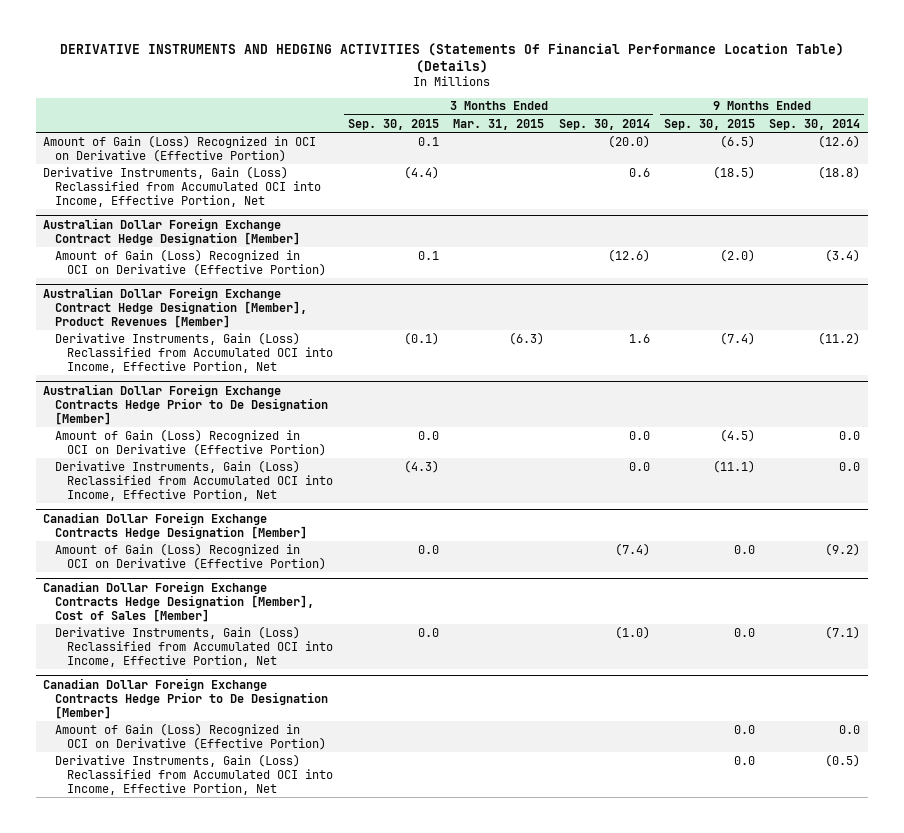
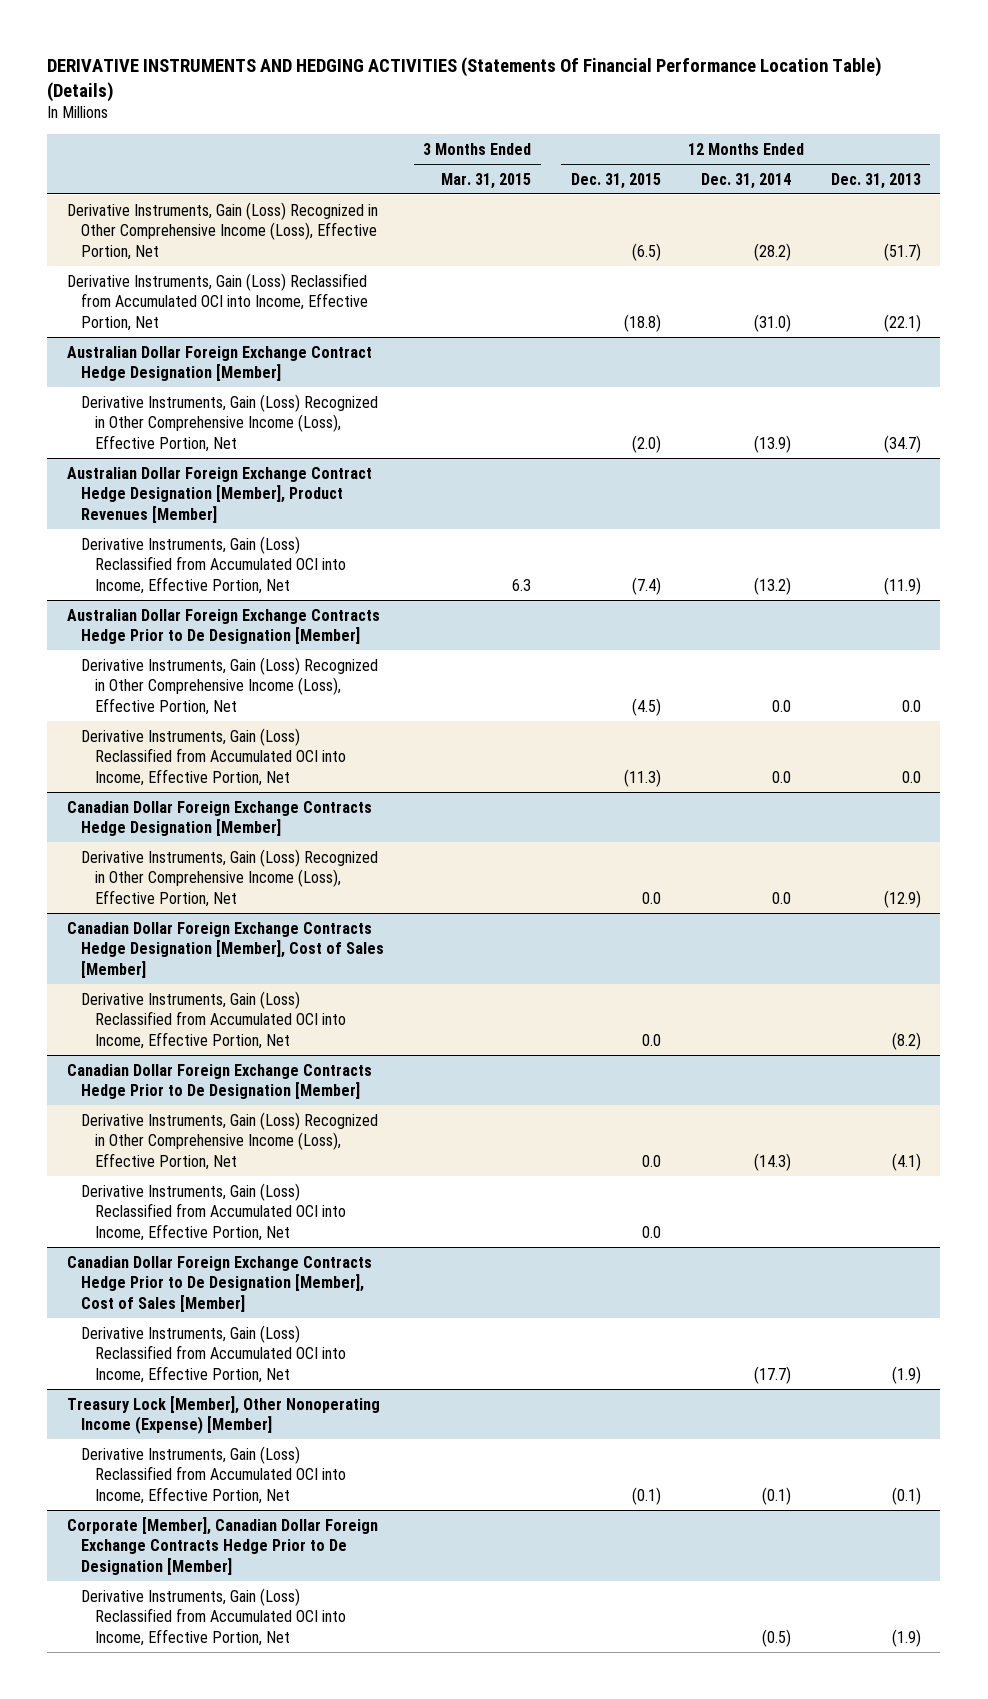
- | 3 Months Ended Sep. 30, 2015 | 3 Months Ended Mar. 31, 2015 | 3 Months Ended Sep. 30, 2014 | 9 Months Ended Sep. 30, 2015 | 9 Months Ended Sep. 30, 2014
+ | 3 Months Ended Mar. 31, 2015 | 12 Months Ended Dec. 31, 2015 | 12 Months Ended Dec. 31, 2014 | 12 Months Ended Dec. 31, 2013
- Amount of Gain (Loss) Recognized in OCI on Derivative (Effective Portion) | 0.1 | | (20.0) | (6.5) | (12.6)
+ Derivative Instruments, Gain (Loss) Recognized in Other Comprehensive Income (Loss), Effective Portion, Net | | (6.5) | (28.2) | (51.7)
@ Australian Dollar Foreign Exchange Contract Hedge Designation [Member]
- Amount of Gain (Loss) Recognized in OCI on Derivative (Effective Portion) | 0.1 | | (12.6) | (2.0) | (3.4)
+ Derivative Instruments, Gain (Loss) Recognized in Other Comprehensive Income (Loss), Effective Portion, Net | | (2.0) | (13.9) | (34.7)
@ Australian Dollar Foreign Exchange Contract Hedge Designation [Member], Product Revenues [Member]
- Derivative Instruments, Gain (Loss) Reclassified from Accumulated OCI into Income, Effective Portion, Net | (0.1) | (6.3) | 1.6 | (7.4) | (11.2)
+ Derivative Instruments, Gain (Loss) Reclassified from Accumulated OCI into Income, Effective Portion, Net | 6.3 | (7.4) | (13.2) | (11.9)
@ Australian Dollar Foreign Exchange Contracts Hedge Prior to De Designation [Member]
- Amount of Gain (Loss) Recognized in OCI on Derivative (Effective Portion) | 0.0 | | 0.0 | (4.5) | 0.0
+ Derivative Instruments, Gain (Loss) Recognized in Other Comprehensive Income (Loss), Effective Portion, Net | | (4.5) | 0.0 | 0.0
@ Canadian Dollar Foreign Exchange Contracts Hedge Designation [Member]
- Amount of Gain (Loss) Recognized in OCI on Derivative (Effective Portion) | 0.0 | | (7.4) | 0.0 | (9.2)
+ Derivative Instruments, Gain (Loss) Recognized in Other Comprehensive Income (Loss), Effective Portion, Net | | 0.0 | 0.0 | (12.9)
@ Canadian Dollar Foreign Exchange Contracts Hedge Prior to De Designation [Member]
- Amount of Gain (Loss) Recognized in OCI on Derivative (Effective Portion) | | | | 0.0 | 0.0
+ Derivative Instruments, Gain (Loss) Recognized in Other Comprehensive Income (Loss), Effective Portion, Net | | 0.0 | (14.3) | (4.1)
+ Canadian Dollar Foreign Exchange Contracts Hedge Prior to De Designation [Member], Cost of Sales [Member]
+ Derivative Instruments, Gain (Loss) Reclassified from Accumulated OCI into Income, Effective Portion, Net | | | (17.7) | (1.9)
+ Treasury Lock [Member], Other Nonoperating Income (Expense) [Member]
+ Derivative Instruments, Gain (Loss) Reclassified from Accumulated OCI into Income, Effective Portion, Net | | (0.1) | (0.1) | (0.1)
+ Corporate [Member], Canadian Dollar Foreign Exchange Contracts Hedge Prior to De Designation [Member]
+ Derivative Instruments, Gain (Loss) Reclassified from Accumulated OCI into Income, Effective Portion, Net | | | (0.5) | (1.9)

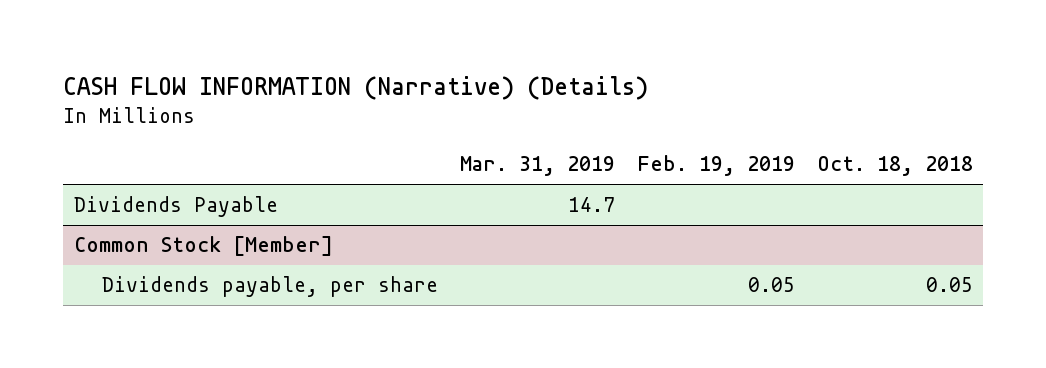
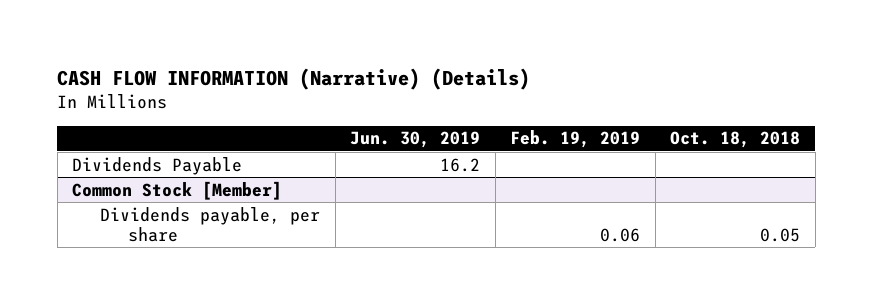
- | Mar. 31, 2019 | Feb. 19, 2019 | Oct. 18, 2018
+ | Jun. 30, 2019 | Feb. 19, 2019 | Oct. 18, 2018
@ Common Stock [Member]
- Dividends payable, per share | | 0.05 | 0.05
+ Dividends payable, per share | | 0.06 | 0.05

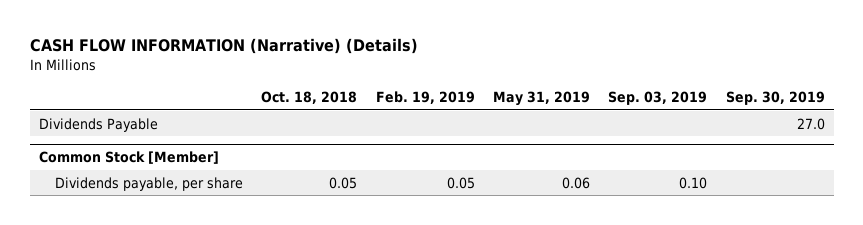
- | Jun. 30, 2019 | Feb. 19, 2019 | Oct. 18, 2018
+ | Oct. 18, 2018 | Feb. 19, 2019 | May 31, 2019 | Sep. 03, 2019 | Sep. 30, 2019
@ Common Stock [Member]
- Dividends payable, per share | | 0.06 | 0.05
+ Dividends payable, per share | 0.05 | 0.05 | 0.06 | 0.10 |

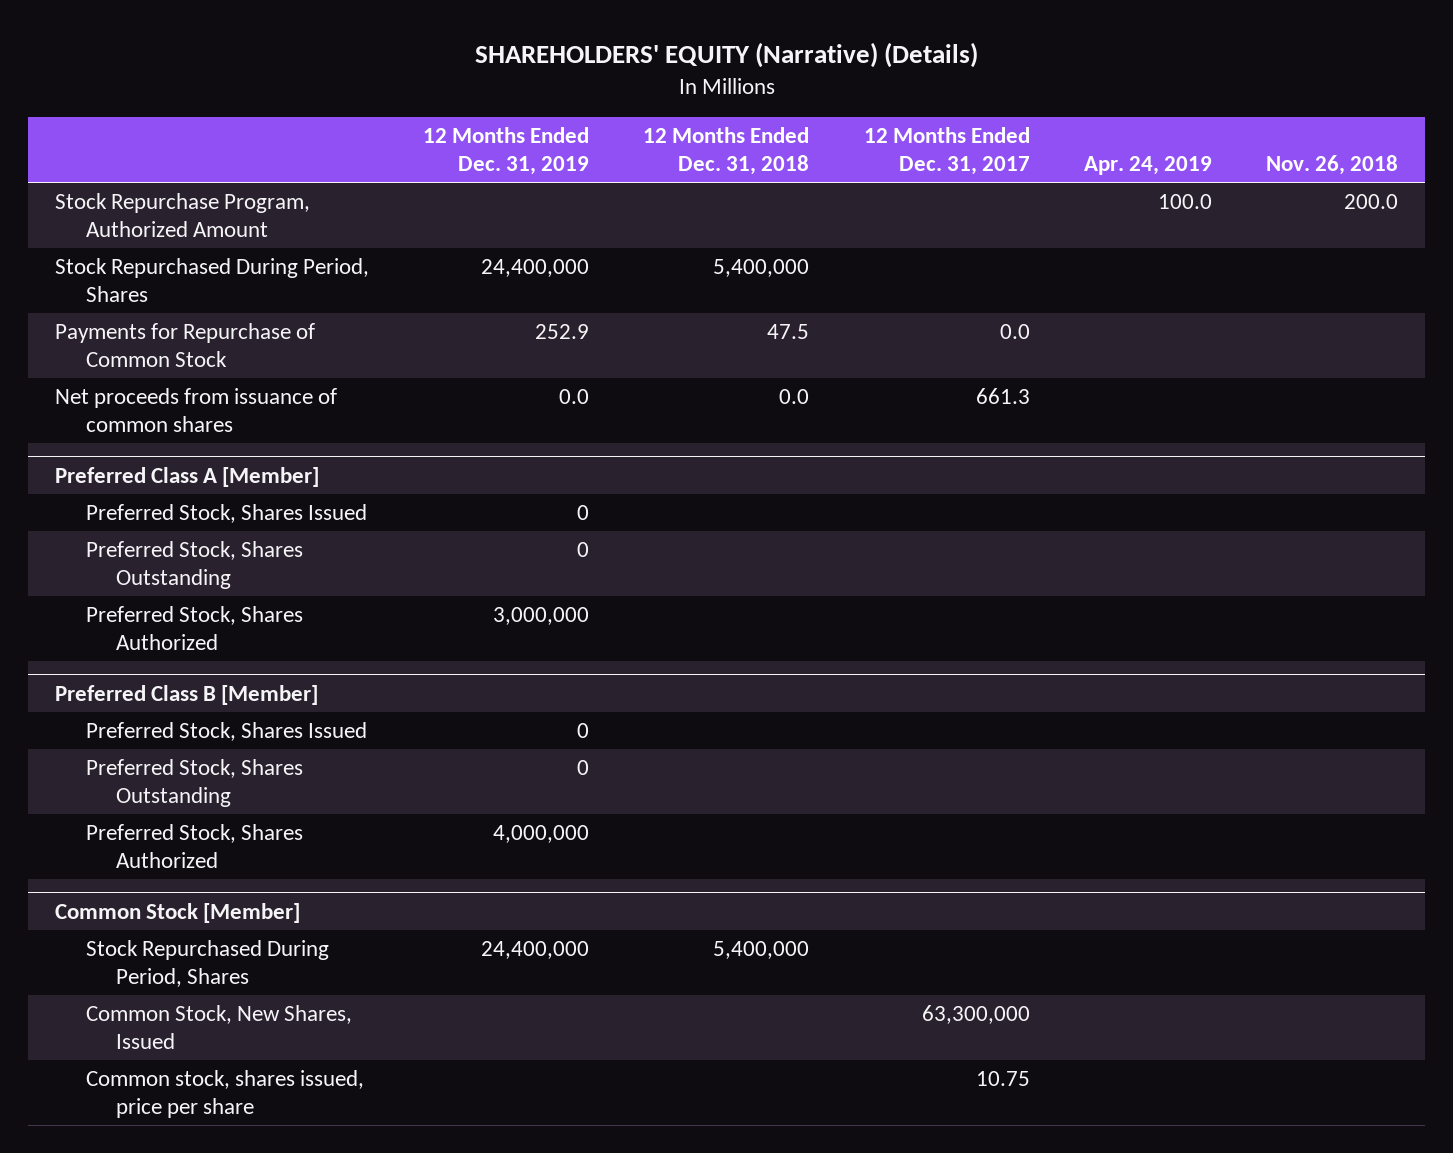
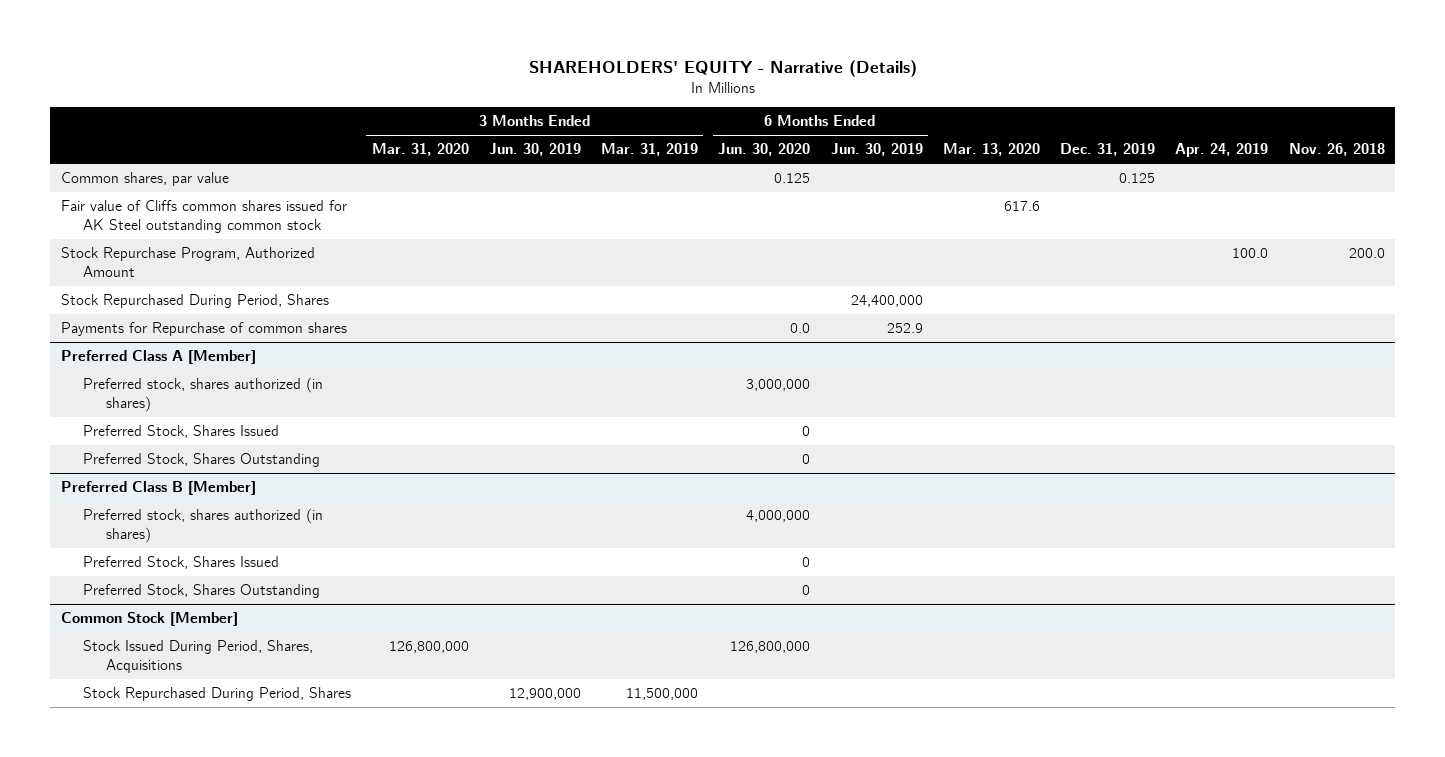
- SHAREHOLDERS' EQUITY (Narrative) (Details)
+ SHAREHOLDERS' EQUITY - Narrative (Details)
- | 12 Months Ended Dec. 31, 2019 | 12 Months Ended Dec. 31, 2018 | 12 Months Ended Dec. 31, 2017 | Apr. 24, 2019 | Nov. 26, 2018
+ | 3 Months Ended Mar. 31, 2020 | 3 Months Ended Jun. 30, 2019 | 3 Months Ended Mar. 31, 2019 | 6 Months Ended Jun. 30, 2020 | 6 Months Ended Jun. 30, 2019 | Mar. 13, 2020 | Dec. 31, 2019 | Apr. 24, 2019 | Nov. 26, 2018
+ Common shares, par value | | | | 0.125 | | | 0.125 | |
+ Fair value of Cliffs common shares issued for AK Steel outstanding common stock | | | | | | 617.6 | | |
- Payments for Repurchase of Common Stock | 252.9 | 47.5 | 0.0 | |
- Net proceeds from issuance of common shares | 0.0 | 0.0 | 661.3 | |
+ Payments for Repurchase of common shares | | | | 0.0 | 252.9 | | | |
@ Preferred Class A [Member]
+ Preferred stock, shares authorized (in shares) | | | | 3,000,000 | | | | |
- Preferred Stock, Shares Authorized | 3,000,000 | | | |
@ Preferred Class B [Member]
+ Preferred stock, shares authorized (in shares) | | | | 4,000,000 | | | | |
- Preferred Stock, Shares Authorized | 4,000,000 | | | |
@ Common Stock [Member]
+ Stock Issued During Period, Shares, Acquisitions | 126,800,000 | | | 126,800,000 | | | | |
- Common Stock, New Shares, Issued | | | 63,300,000 | |
- Common stock, shares issued, price per share | | | 10.75 | |

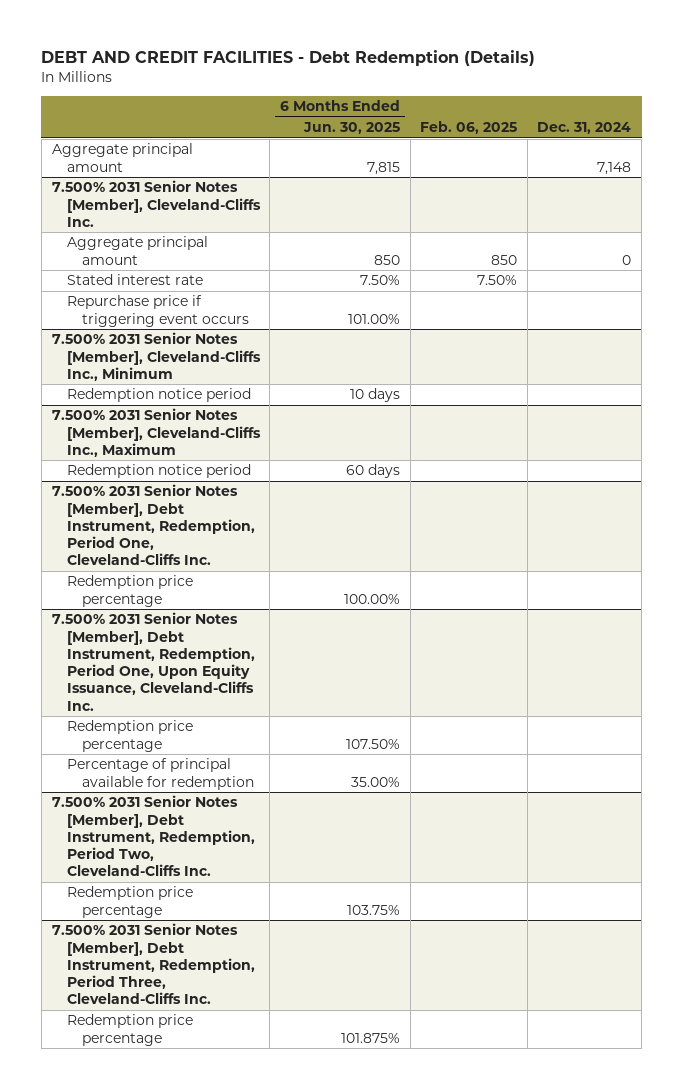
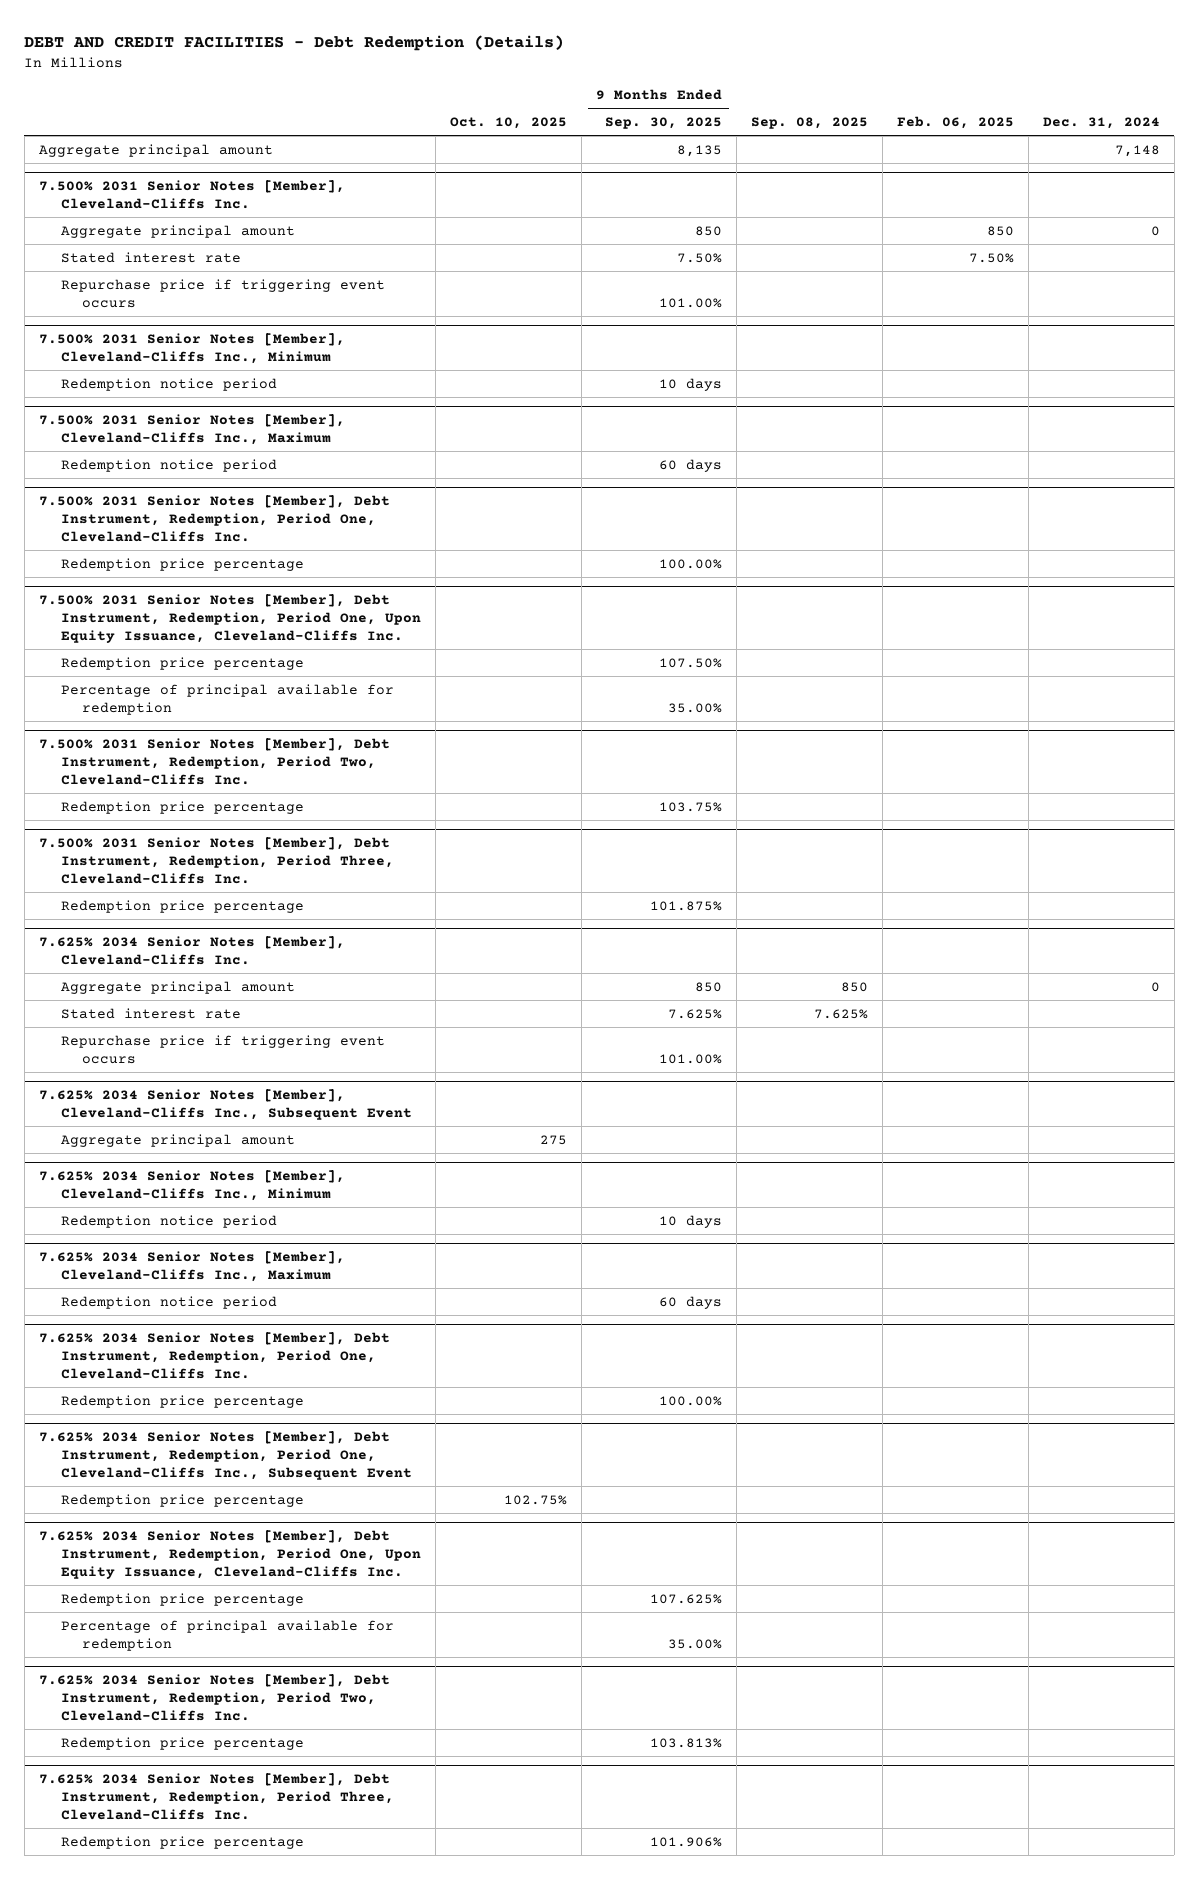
- | 6 Months Ended Jun. 30, 2025 | Feb. 06, 2025 | Dec. 31, 2024
+ | Oct. 10, 2025 | 9 Months Ended Sep. 30, 2025 | Sep. 08, 2025 | Feb. 06, 2025 | Dec. 31, 2024
+ 7.625% 2034 Senior Notes [Member], Cleveland-Cliffs Inc.
+ Aggregate principal amount | | 850 | 850 | | 0
+ Stated interest rate | | 7.625% | 7.625% | |
+ Repurchase price if triggering event occurs | | 101.00% | | |
+ 7.625% 2034 Senior Notes [Member], Cleveland-Cliffs Inc., Subsequent Event
+ Aggregate principal amount | 275 | | | |
+ 7.625% 2034 Senior Notes [Member], Cleveland-Cliffs Inc., Minimum
+ Redemption notice period | | 10 days | | |
+ 7.625% 2034 Senior Notes [Member], Cleveland-Cliffs Inc., Maximum
+ Redemption notice period | | 60 days | | |
+ 7.625% 2034 Senior Notes [Member], Debt Instrument, Redemption, Period One, Cleveland-Cliffs Inc.
+ Redemption price percentage | | 100.00% | | |
+ 7.625% 2034 Senior Notes [Member], Debt Instrument, Redemption, Period One, Cleveland-Cliffs Inc., Subsequent Event
+ Redemption price percentage | 102.75% | | | |
+ 7.625% 2034 Senior Notes [Member], Debt Instrument, Redemption, Period One, Upon Equity Issuance, Cleveland-Cliffs Inc.
+ Redemption price percentage | | 107.625% | | |
+ Percentage of principal available for redemption | | 35.00% | | |
+ 7.625% 2034 Senior Notes [Member], Debt Instrument, Redemption, Period Two, Cleveland-Cliffs Inc.
+ Redemption price percentage | | 103.813% | | |
+ 7.625% 2034 Senior Notes [Member], Debt Instrument, Redemption, Period Three, Cleveland-Cliffs Inc.
+ Redemption price percentage | | 101.906% | | |

